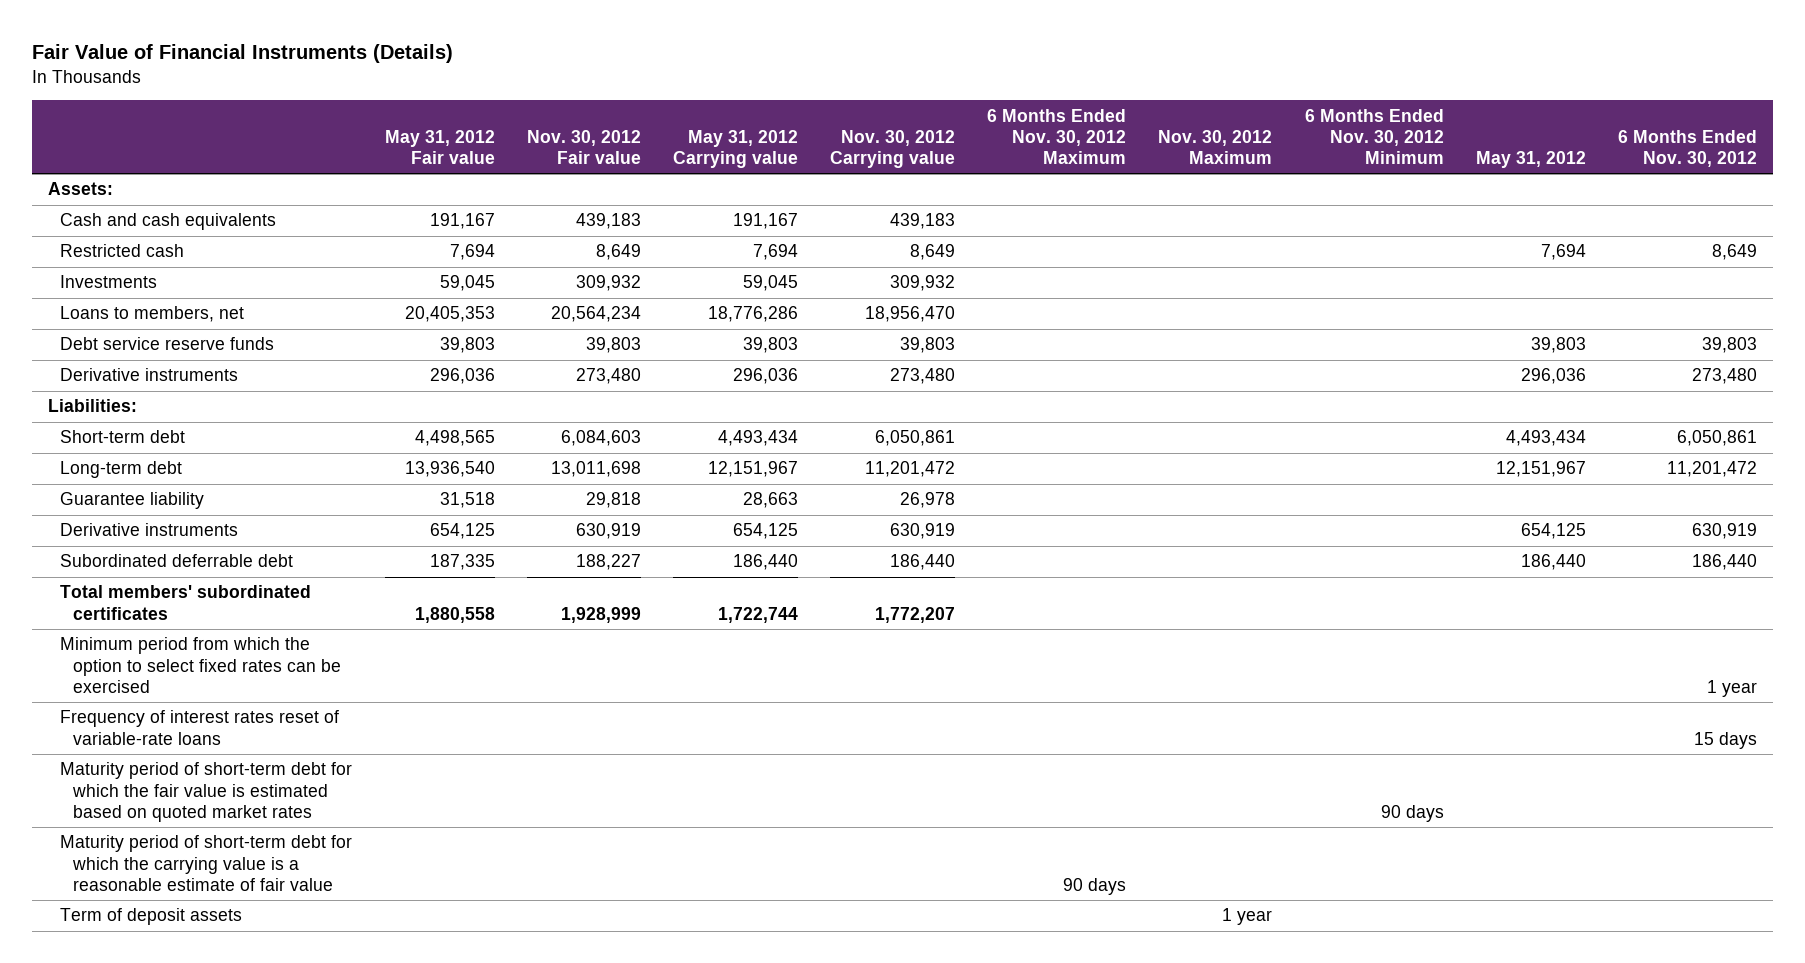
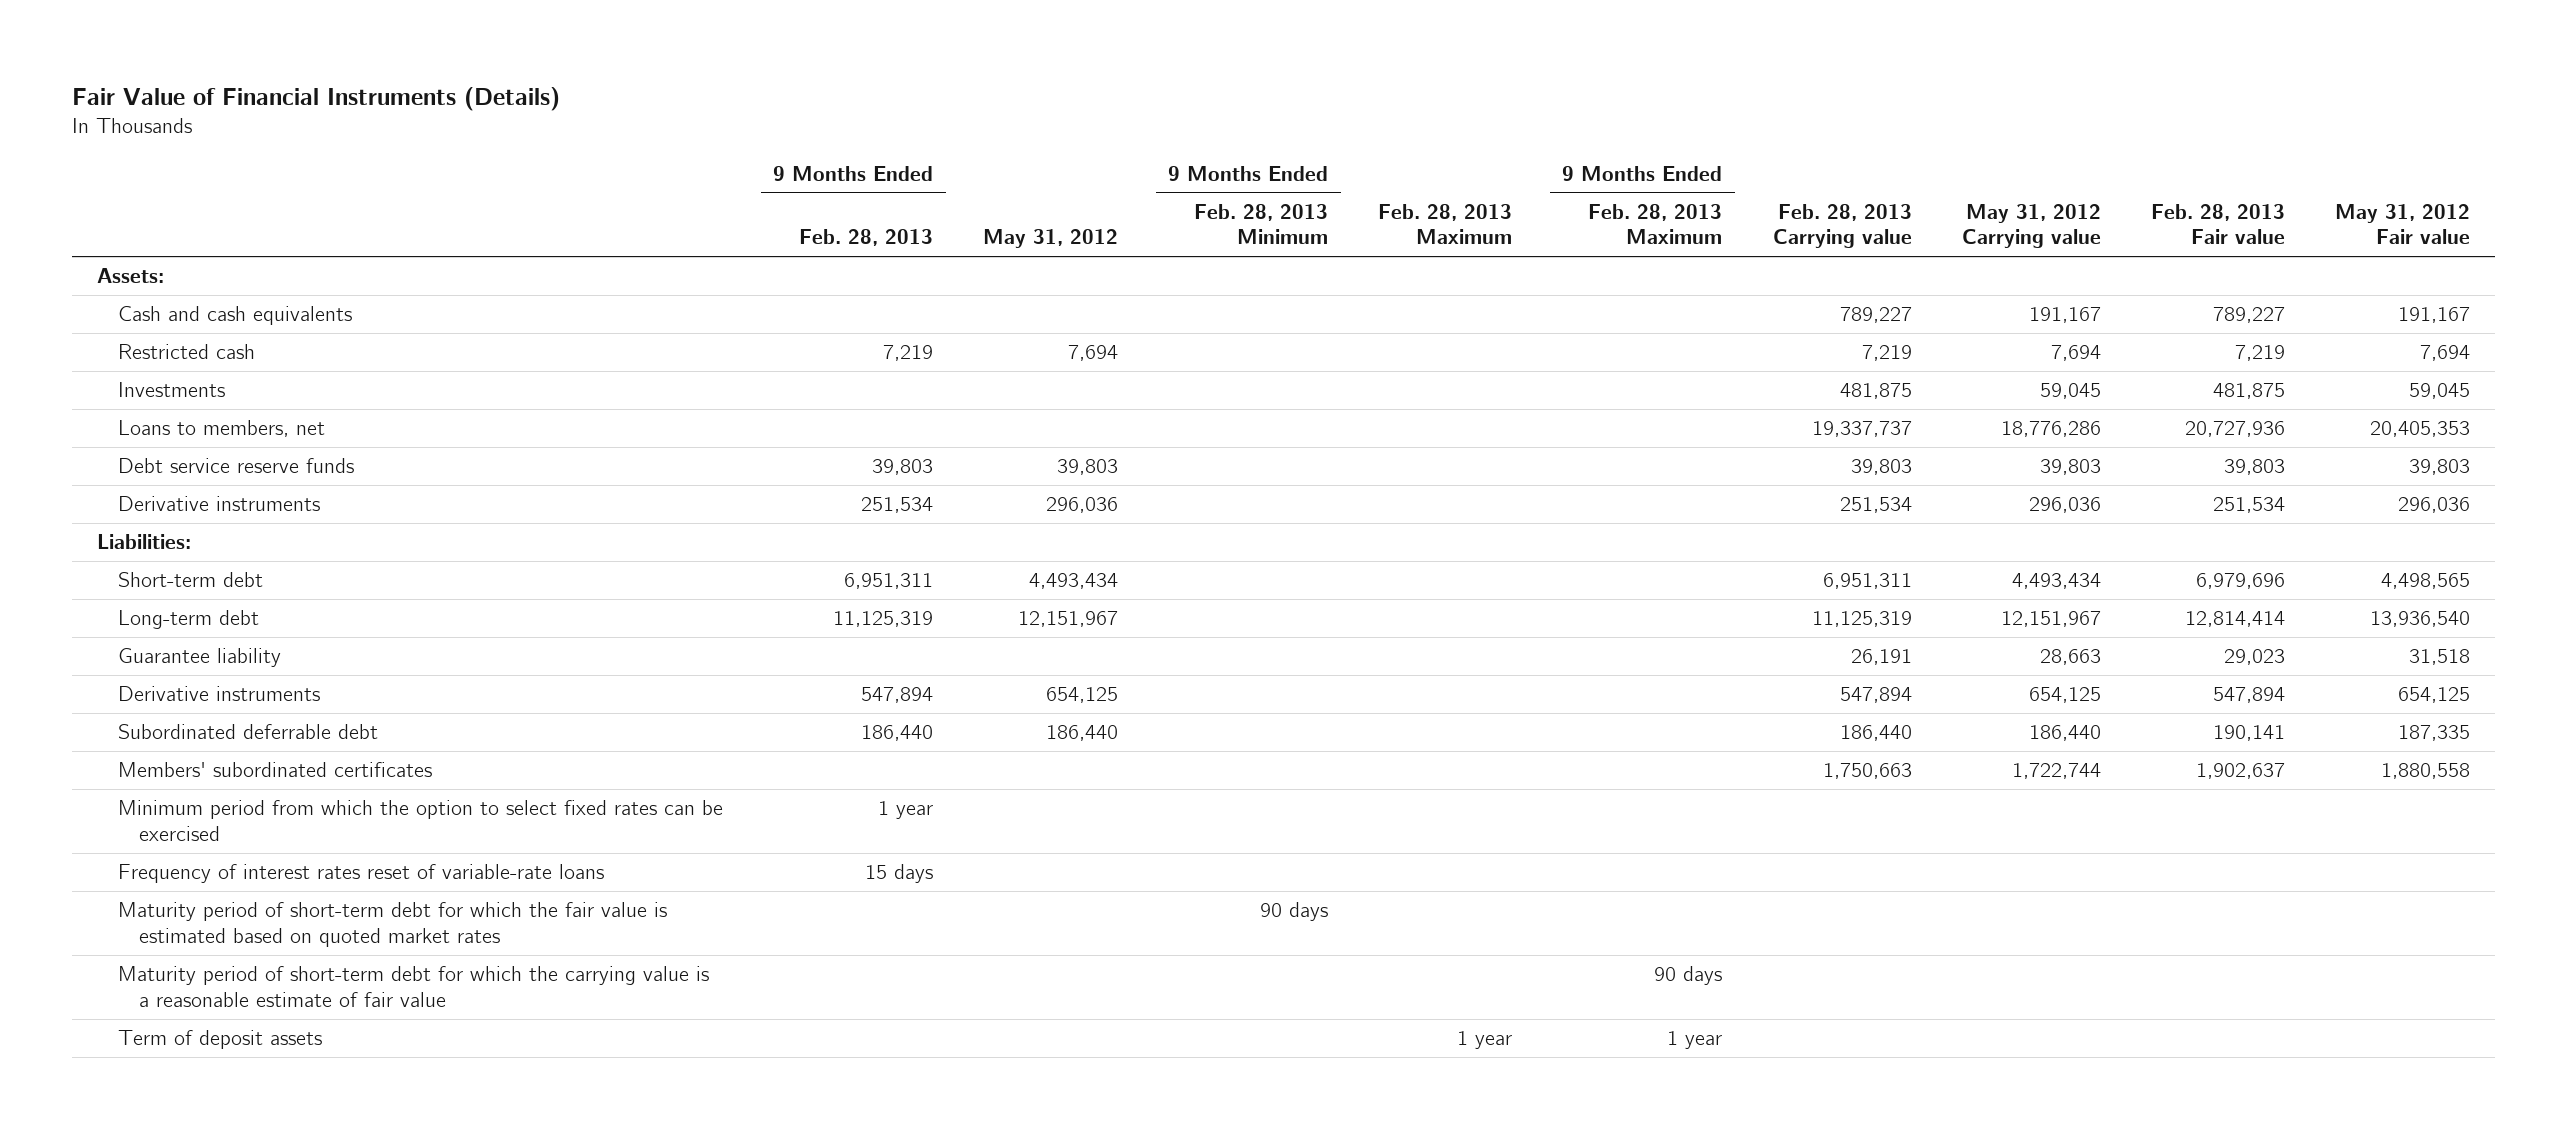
- | May 31, 2012 Fair value | Nov. 30, 2012 Fair value | May 31, 2012 Carrying value | Nov. 30, 2012 Carrying value | 6 Months Ended Nov. 30, 2012 Maximum | Nov. 30, 2012 Maximum | 6 Months Ended Nov. 30, 2012 Minimum | May 31, 2012 | 6 Months Ended Nov. 30, 2012
+ | 9 Months Ended Feb. 28, 2013 | May 31, 2012 | 9 Months Ended Feb. 28, 2013 Minimum | Feb. 28, 2013 Maximum | 9 Months Ended Feb. 28, 2013 Maximum | Feb. 28, 2013 Carrying value | May 31, 2012 Carrying value | Feb. 28, 2013 Fair value | May 31, 2012 Fair value
- Total members' subordinated certificates | 1,880,558 | 1,928,999 | 1,722,744 | 1,772,207 | | | | |
+ Members' subordinated certificates | | | | | | 1,750,663 | 1,722,744 | 1,902,637 | 1,880,558

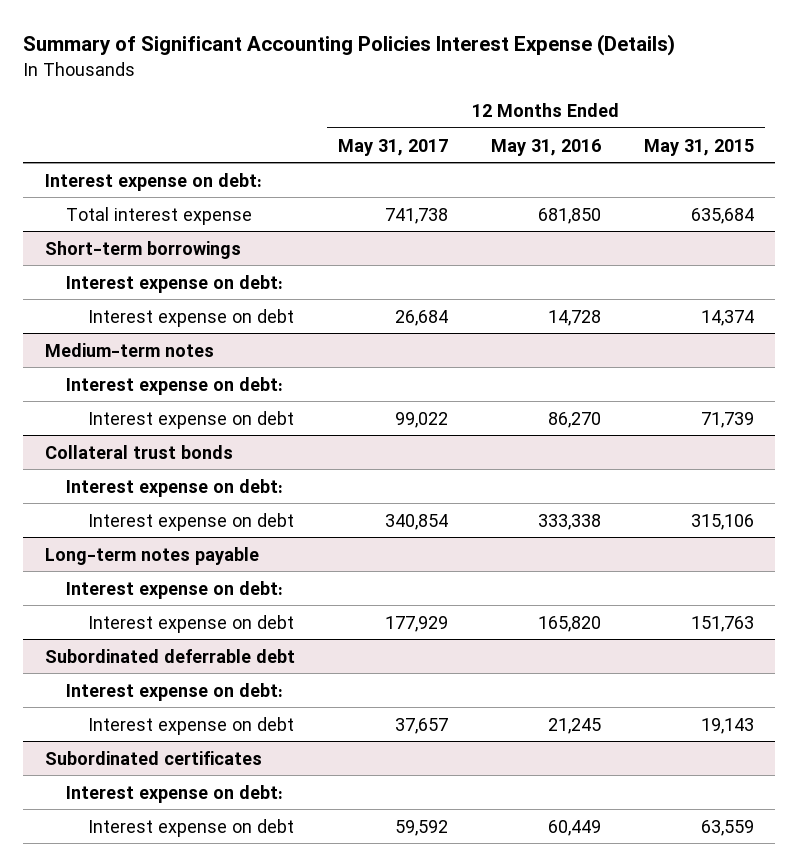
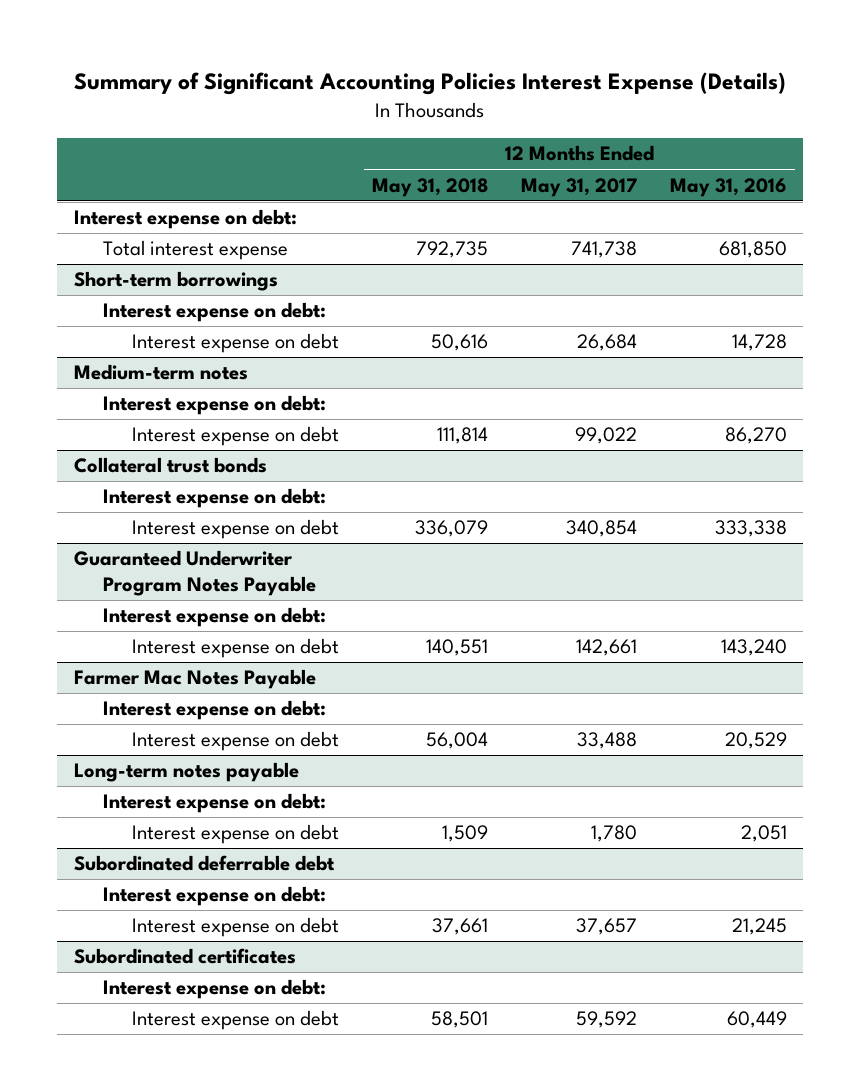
- | 12 Months Ended May 31, 2017 | 12 Months Ended May 31, 2016 | 12 Months Ended May 31, 2015
+ | 12 Months Ended May 31, 2018 | 12 Months Ended May 31, 2017 | 12 Months Ended May 31, 2016
+ Guaranteed Underwriter Program Notes Payable
+ Interest expense on debt:
+ Interest expense on debt | 140,551 | 142,661 | 143,240
+ Farmer Mac Notes Payable
+ Interest expense on debt:
+ Interest expense on debt | 56,004 | 33,488 | 20,529
@ Long-term notes payable
- Interest expense on debt | 177,929 | 165,820 | 151,763
+ Interest expense on debt | 1,509 | 1,780 | 2,051

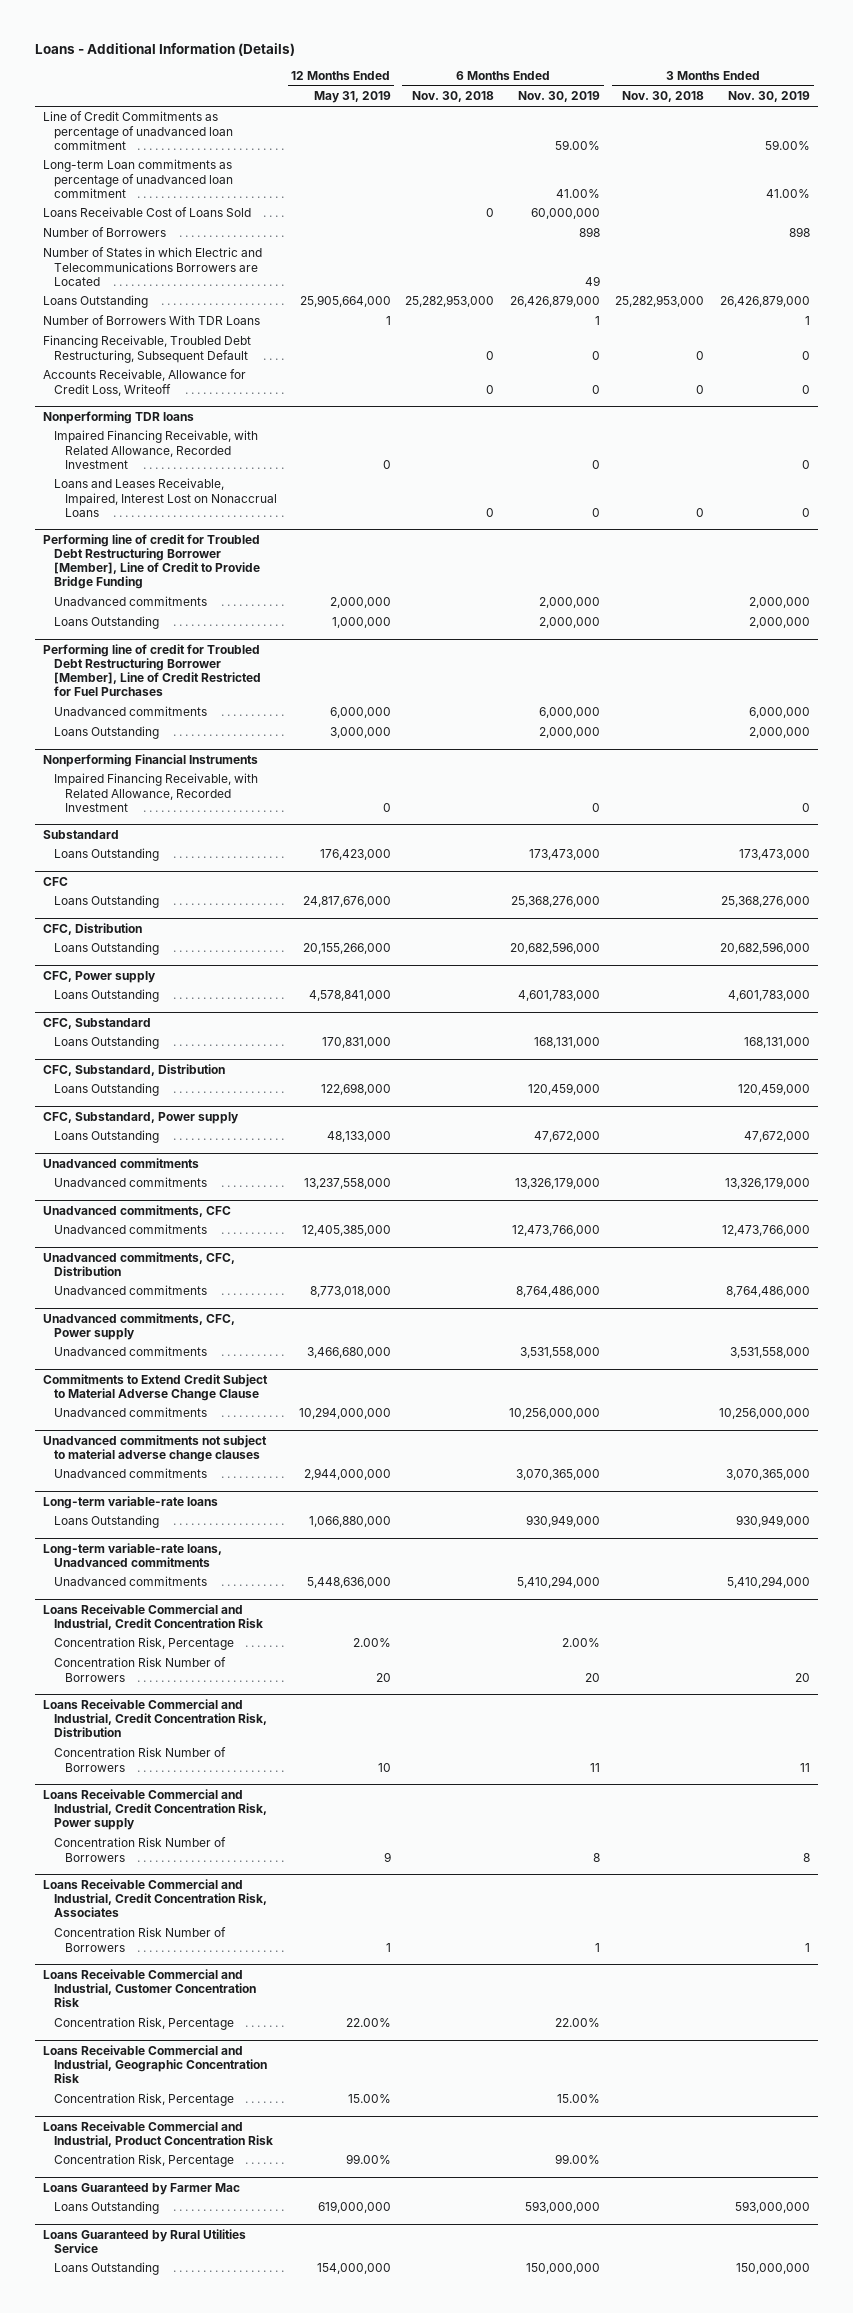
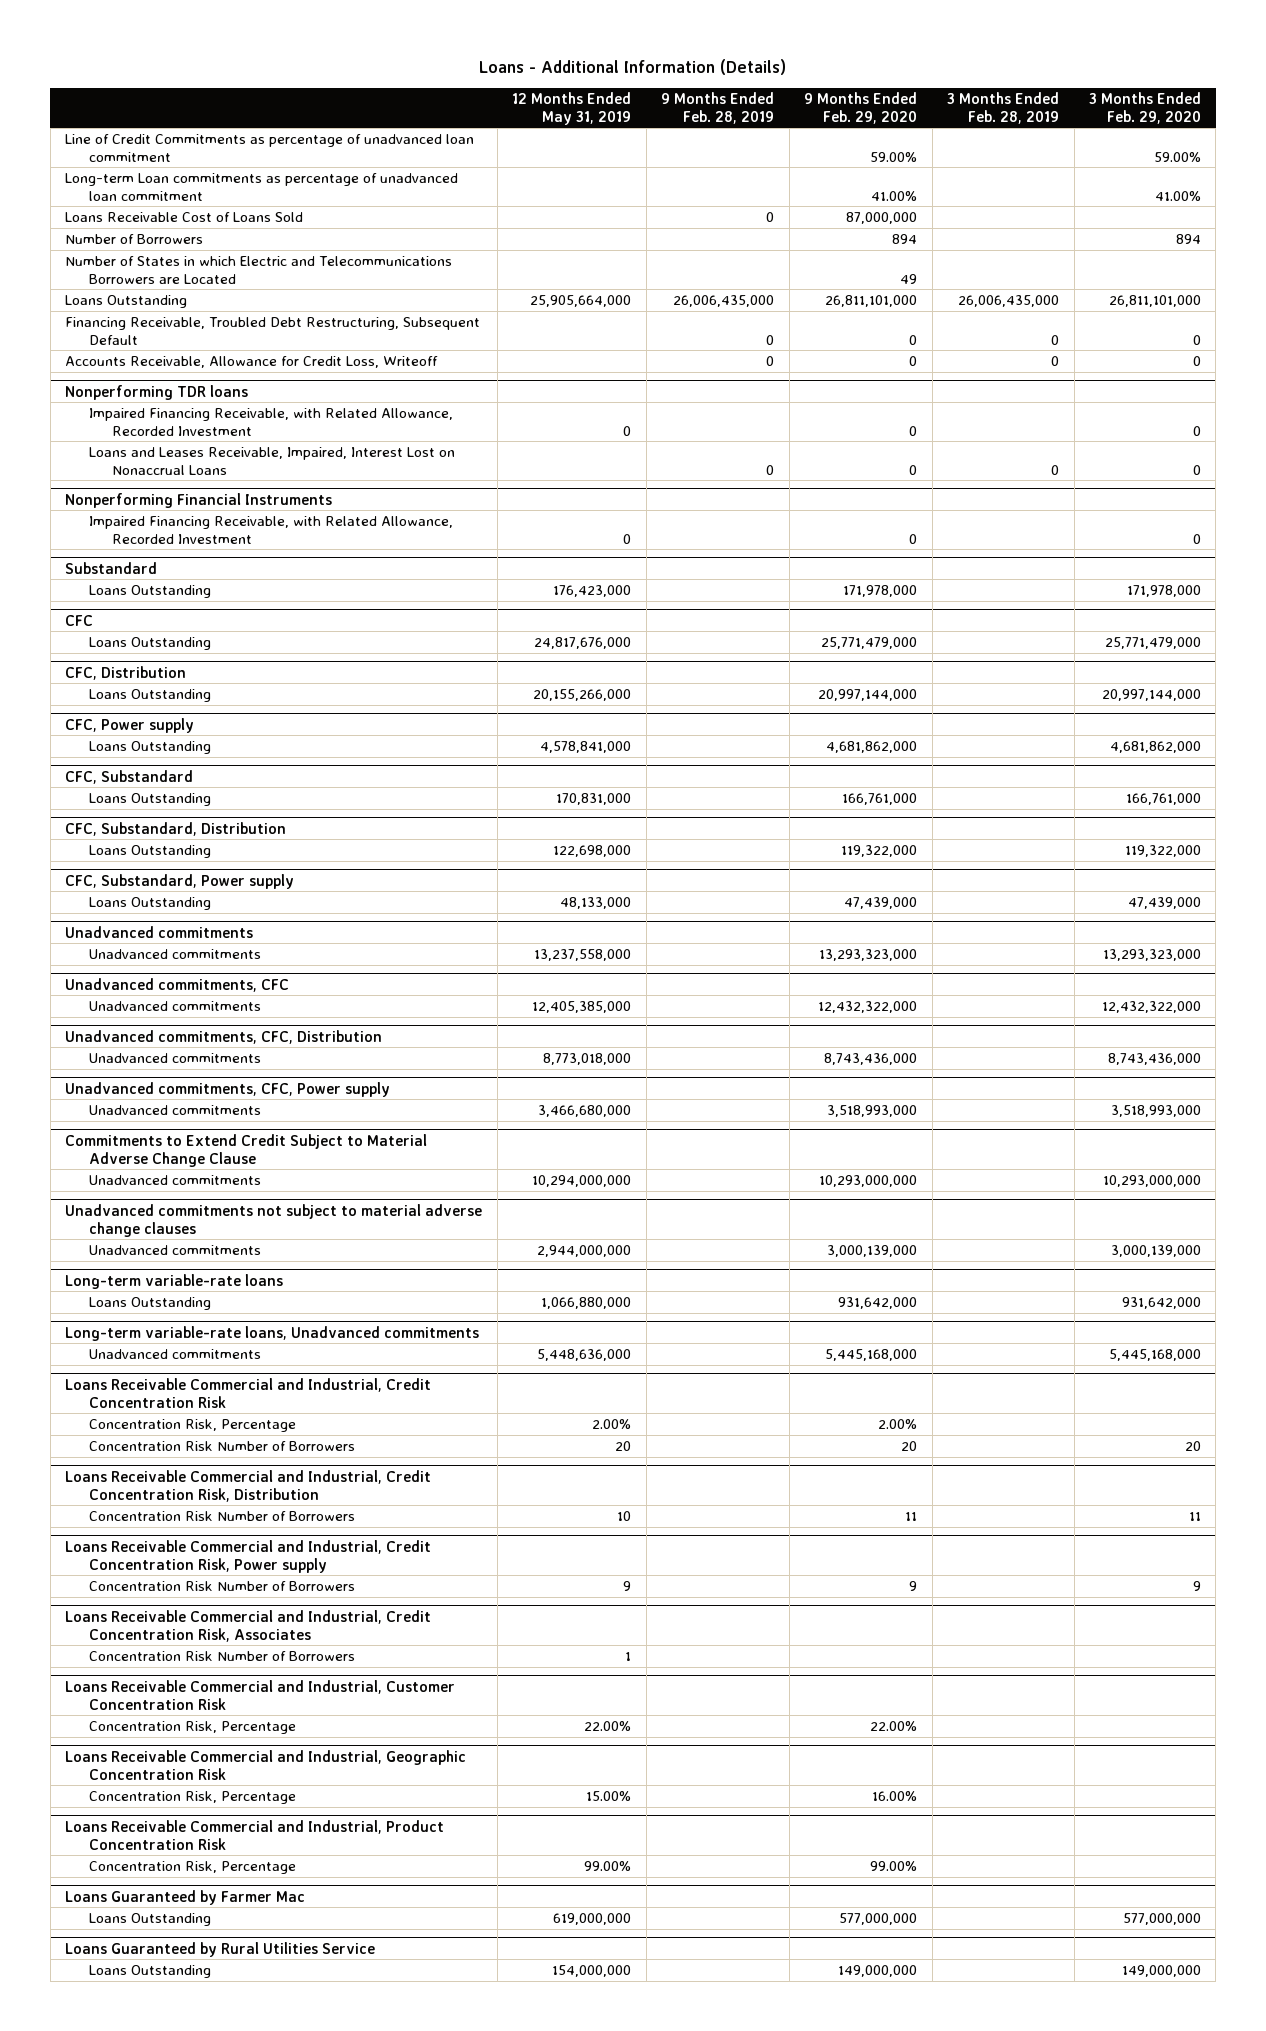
- | 12 Months Ended May 31, 2019 | 6 Months Ended Nov. 30, 2018 | 6 Months Ended Nov. 30, 2019 | 3 Months Ended Nov. 30, 2018 | 3 Months Ended Nov. 30, 2019
+ | 12 Months Ended May 31, 2019 | 9 Months Ended Feb. 28, 2019 | 9 Months Ended Feb. 29, 2020 | 3 Months Ended Feb. 28, 2019 | 3 Months Ended Feb. 29, 2020
- Number of Borrowers With TDR Loans | 1 | | 1 | | 1
- Performing line of credit for Troubled Debt Restructuring Borrower [Member], Line of Credit to Provide Bridge Funding
- Unadvanced commitments | 2,000,000 | | 2,000,000 | | 2,000,000
- Loans Outstanding | 1,000,000 | | 2,000,000 | | 2,000,000
- Performing line of credit for Troubled Debt Restructuring Borrower [Member], Line of Credit Restricted for Fuel Purchases
- Unadvanced commitments | 6,000,000 | | 6,000,000 | | 6,000,000
- Loans Outstanding | 3,000,000 | | 2,000,000 | | 2,000,000

